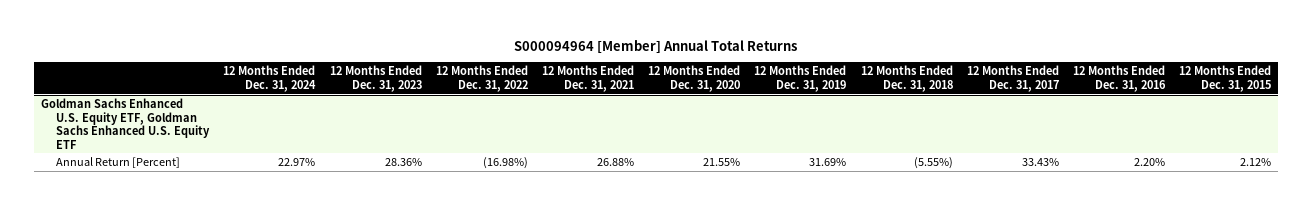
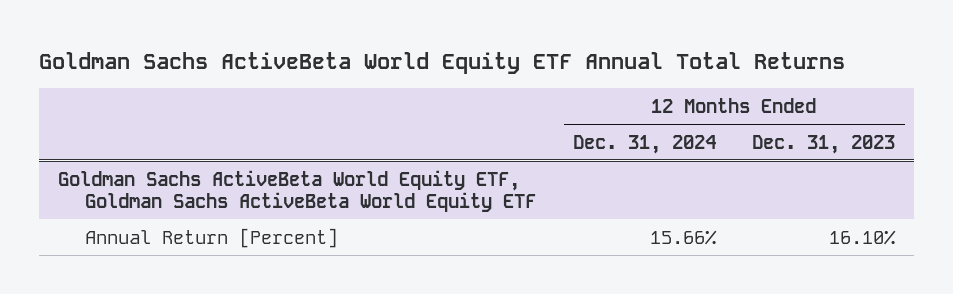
- S000094964 [Member] Annual Total Returns
+ Goldman Sachs ActiveBeta World Equity ETF Annual Total Returns
- | 12 Months Ended Dec. 31, 2024 | 12 Months Ended Dec. 31, 2023 | 12 Months Ended Dec. 31, 2022 | 12 Months Ended Dec. 31, 2021 | 12 Months Ended Dec. 31, 2020 | 12 Months Ended Dec. 31, 2019 | 12 Months Ended Dec. 31, 2018 | 12 Months Ended Dec. 31, 2017 | 12 Months Ended Dec. 31, 2016 | 12 Months Ended Dec. 31, 2015
+ | 12 Months Ended Dec. 31, 2024 | 12 Months Ended Dec. 31, 2023
- Goldman Sachs Enhanced U.S. Equity ETF, Goldman Sachs Enhanced U.S. Equity ETF
- Annual Return [Percent] | 22.97% | 28.36% | (16.98%) | 26.88% | 21.55% | 31.69% | (5.55%) | 33.43% | 2.20% | 2.12%
+ Goldman Sachs ActiveBeta World Equity ETF, Goldman Sachs ActiveBeta World Equity ETF
+ Annual Return [Percent] | 15.66% | 16.10%

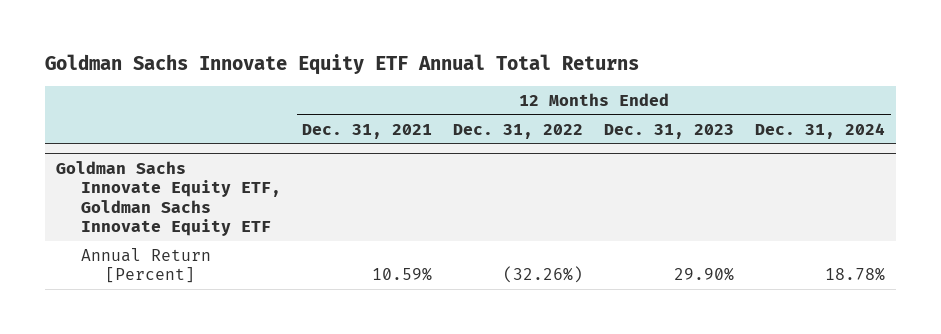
- Goldman Sachs ActiveBeta World Equity ETF Annual Total Returns
+ Goldman Sachs Innovate Equity ETF Annual Total Returns
- | 12 Months Ended Dec. 31, 2024 | 12 Months Ended Dec. 31, 2023
+ | 12 Months Ended Dec. 31, 2021 | 12 Months Ended Dec. 31, 2022 | 12 Months Ended Dec. 31, 2023 | 12 Months Ended Dec. 31, 2024
- Goldman Sachs ActiveBeta World Equity ETF, Goldman Sachs ActiveBeta World Equity ETF
- Annual Return [Percent] | 15.66% | 16.10%
+ Goldman Sachs Innovate Equity ETF, Goldman Sachs Innovate Equity ETF
+ Annual Return [Percent] | 10.59% | (32.26%) | 29.90% | 18.78%

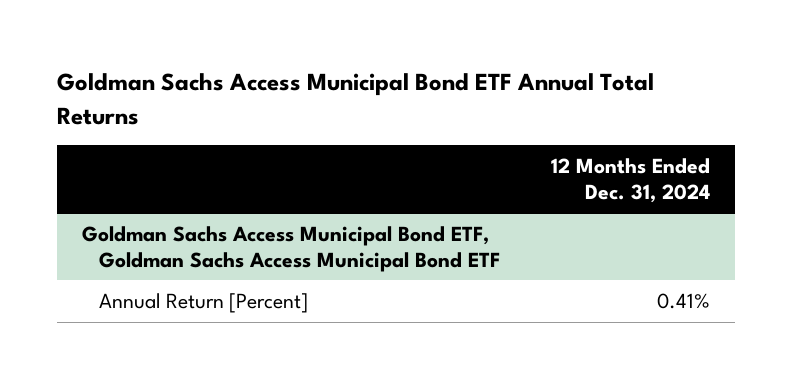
- Goldman Sachs Innovate Equity ETF Annual Total Returns
+ Goldman Sachs Access Municipal Bond ETF Annual Total Returns
- | 12 Months Ended Dec. 31, 2021 | 12 Months Ended Dec. 31, 2022 | 12 Months Ended Dec. 31, 2023 | 12 Months Ended Dec. 31, 2024
+ | 12 Months Ended Dec. 31, 2024
- Goldman Sachs Innovate Equity ETF, Goldman Sachs Innovate Equity ETF
- Annual Return [Percent] | 10.59% | (32.26%) | 29.90% | 18.78%
+ Goldman Sachs Access Municipal Bond ETF, Goldman Sachs Access Municipal Bond ETF
+ Annual Return [Percent] | 0.41%

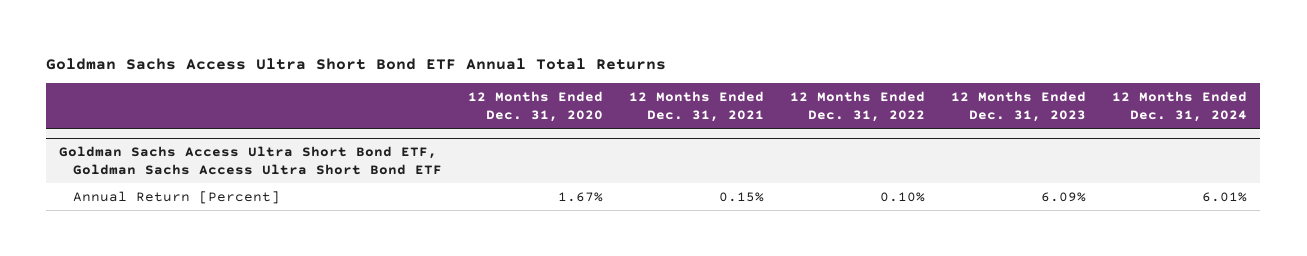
- Goldman Sachs Access Municipal Bond ETF Annual Total Returns
+ Goldman Sachs Access Ultra Short Bond ETF Annual Total Returns
- | 12 Months Ended Dec. 31, 2024
+ | 12 Months Ended Dec. 31, 2020 | 12 Months Ended Dec. 31, 2021 | 12 Months Ended Dec. 31, 2022 | 12 Months Ended Dec. 31, 2023 | 12 Months Ended Dec. 31, 2024
- Goldman Sachs Access Municipal Bond ETF, Goldman Sachs Access Municipal Bond ETF
- Annual Return [Percent] | 0.41%
+ Goldman Sachs Access Ultra Short Bond ETF, Goldman Sachs Access Ultra Short Bond ETF
+ Annual Return [Percent] | 1.67% | 0.15% | 0.10% | 6.09% | 6.01%

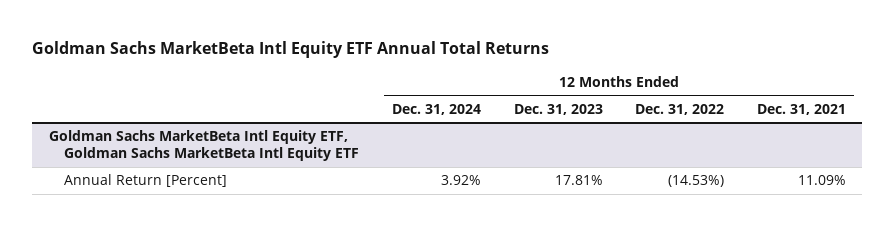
- Goldman Sachs Access Ultra Short Bond ETF Annual Total Returns
+ Goldman Sachs MarketBeta Intl Equity ETF Annual Total Returns
- | 12 Months Ended Dec. 31, 2020 | 12 Months Ended Dec. 31, 2021 | 12 Months Ended Dec. 31, 2022 | 12 Months Ended Dec. 31, 2023 | 12 Months Ended Dec. 31, 2024
+ | 12 Months Ended Dec. 31, 2024 | 12 Months Ended Dec. 31, 2023 | 12 Months Ended Dec. 31, 2022 | 12 Months Ended Dec. 31, 2021
- Goldman Sachs Access Ultra Short Bond ETF, Goldman Sachs Access Ultra Short Bond ETF
- Annual Return [Percent] | 1.67% | 0.15% | 0.10% | 6.09% | 6.01%
+ Goldman Sachs MarketBeta Intl Equity ETF, Goldman Sachs MarketBeta Intl Equity ETF
+ Annual Return [Percent] | 3.92% | 17.81% | (14.53%) | 11.09%

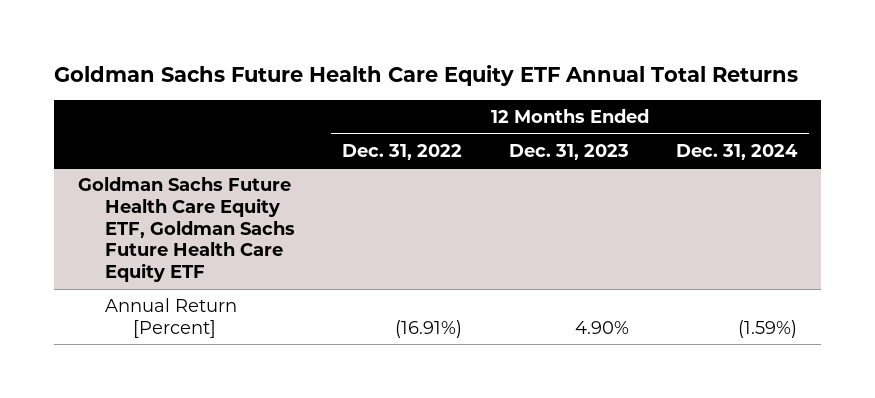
- Goldman Sachs MarketBeta Intl Equity ETF Annual Total Returns
+ Goldman Sachs Future Health Care Equity ETF Annual Total Returns
- | 12 Months Ended Dec. 31, 2024 | 12 Months Ended Dec. 31, 2023 | 12 Months Ended Dec. 31, 2022 | 12 Months Ended Dec. 31, 2021
+ | 12 Months Ended Dec. 31, 2022 | 12 Months Ended Dec. 31, 2023 | 12 Months Ended Dec. 31, 2024
- Goldman Sachs MarketBeta Intl Equity ETF, Goldman Sachs MarketBeta Intl Equity ETF
- Annual Return [Percent] | 3.92% | 17.81% | (14.53%) | 11.09%
+ Goldman Sachs Future Health Care Equity ETF, Goldman Sachs Future Health Care Equity ETF
+ Annual Return [Percent] | (16.91%) | 4.90% | (1.59%)

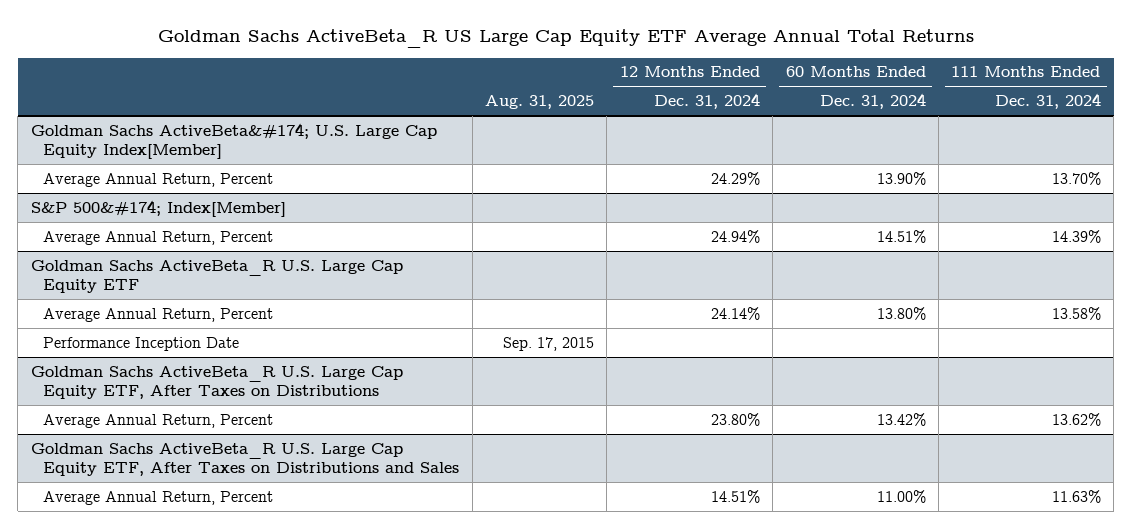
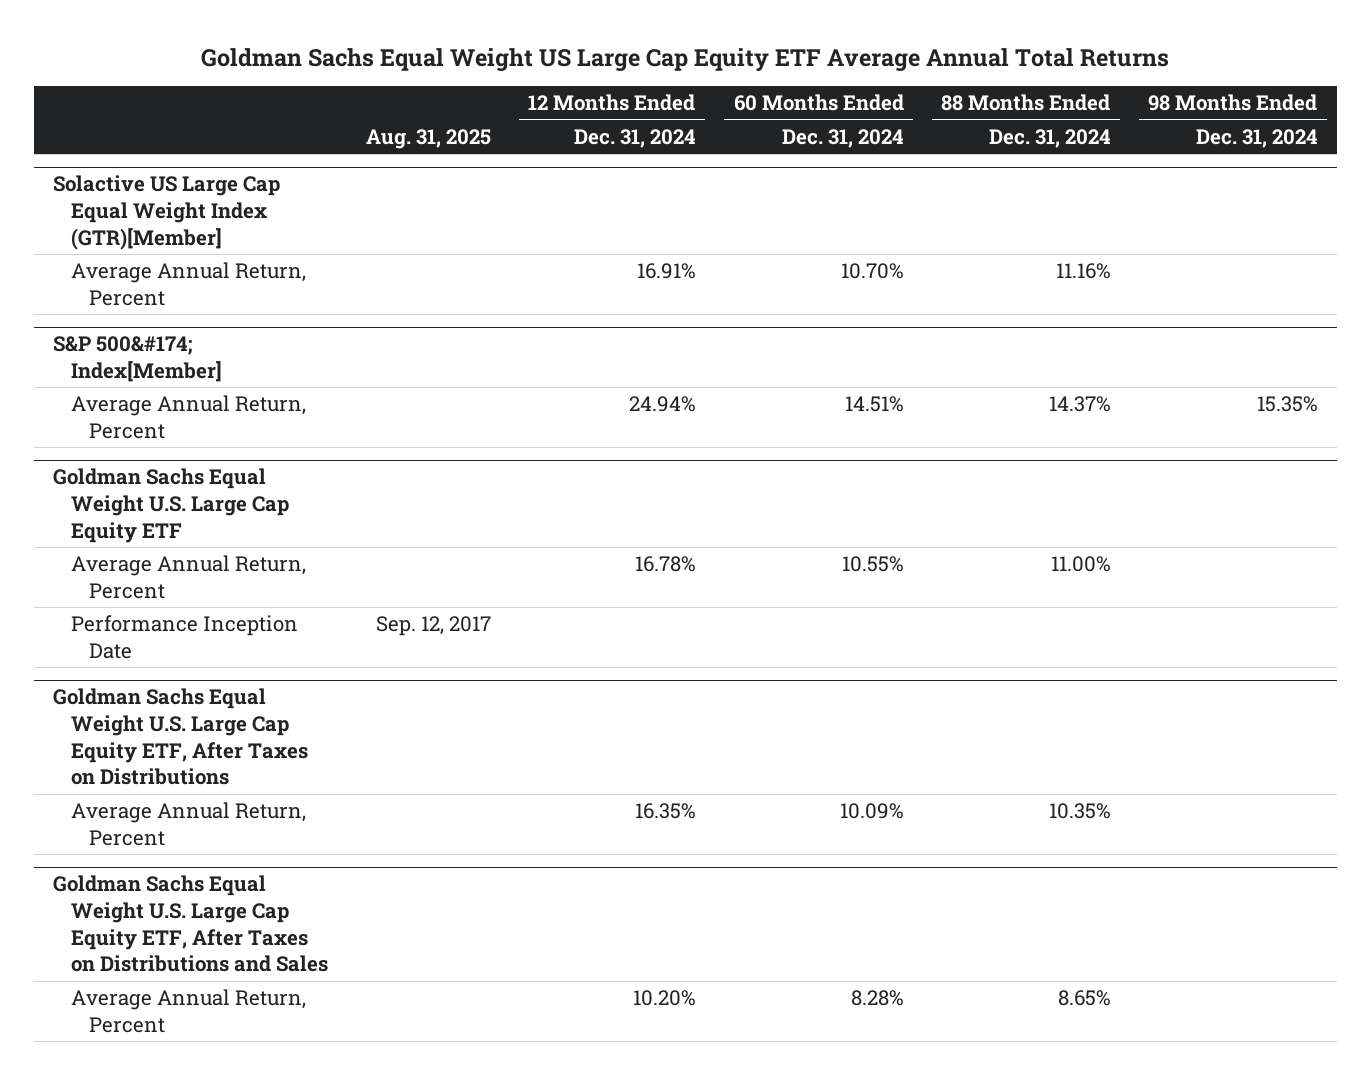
- Goldman Sachs ActiveBeta_R US Large Cap Equity ETF Average Annual Total Returns
+ Goldman Sachs Equal Weight US Large Cap Equity ETF Average Annual Total Returns
- | Aug. 31, 2025 | 12 Months Ended Dec. 31, 2024 | 60 Months Ended Dec. 31, 2024 | 111 Months Ended Dec. 31, 2024
+ | Aug. 31, 2025 | 12 Months Ended Dec. 31, 2024 | 60 Months Ended Dec. 31, 2024 | 88 Months Ended Dec. 31, 2024 | 98 Months Ended Dec. 31, 2024
- Goldman Sachs ActiveBeta&#174; U.S. Large Cap Equity Index[Member]
- Average Annual Return, Percent | | 24.29% | 13.90% | 13.70%
+ Solactive US Large Cap Equal Weight Index (GTR)[Member]
+ Average Annual Return, Percent | | 16.91% | 10.70% | 11.16% |
- Goldman Sachs ActiveBeta_R U.S. Large Cap Equity ETF
- Average Annual Return, Percent | | 24.14% | 13.80% | 13.58%
- Performance Inception Date | Sep. 17, 2015 | | |
- Goldman Sachs ActiveBeta_R U.S. Large Cap Equity ETF, After Taxes on Distributions
- Average Annual Return, Percent | | 23.80% | 13.42% | 13.62%
- Goldman Sachs ActiveBeta_R U.S. Large Cap Equity ETF, After Taxes on Distributions and Sales
- Average Annual Return, Percent | | 14.51% | 11.00% | 11.63%
+ Goldman Sachs Equal Weight U.S. Large Cap Equity ETF
+ Average Annual Return, Percent | | 16.78% | 10.55% | 11.00% |
+ Performance Inception Date | Sep. 12, 2017 | | | |
+ Goldman Sachs Equal Weight U.S. Large Cap Equity ETF, After Taxes on Distributions
+ Average Annual Return, Percent | | 16.35% | 10.09% | 10.35% |
+ Goldman Sachs Equal Weight U.S. Large Cap Equity ETF, After Taxes on Distributions and Sales
+ Average Annual Return, Percent | | 10.20% | 8.28% | 8.65% |

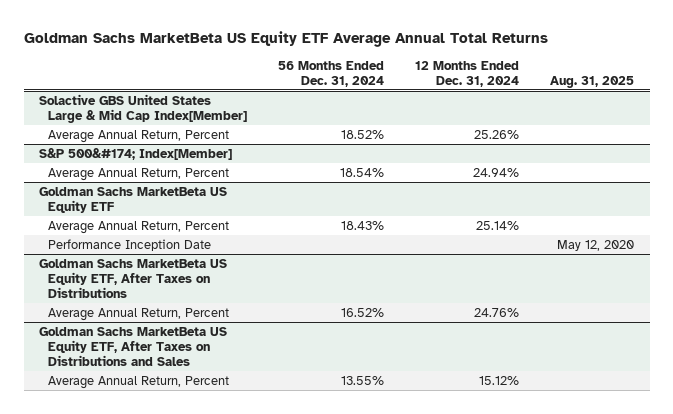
- Goldman Sachs Equal Weight US Large Cap Equity ETF Average Annual Total Returns
+ Goldman Sachs MarketBeta US Equity ETF Average Annual Total Returns
- | Aug. 31, 2025 | 12 Months Ended Dec. 31, 2024 | 60 Months Ended Dec. 31, 2024 | 88 Months Ended Dec. 31, 2024 | 98 Months Ended Dec. 31, 2024
+ | 56 Months Ended Dec. 31, 2024 | 12 Months Ended Dec. 31, 2024 | Aug. 31, 2025
- Solactive US Large Cap Equal Weight Index (GTR)[Member]
- Average Annual Return, Percent | | 16.91% | 10.70% | 11.16% |
+ Solactive GBS United States Large & Mid Cap Index[Member]
+ Average Annual Return, Percent | 18.52% | 25.26% |
- Goldman Sachs Equal Weight U.S. Large Cap Equity ETF
- Average Annual Return, Percent | | 16.78% | 10.55% | 11.00% |
- Performance Inception Date | Sep. 12, 2017 | | | |
- Goldman Sachs Equal Weight U.S. Large Cap Equity ETF, After Taxes on Distributions
- Average Annual Return, Percent | | 16.35% | 10.09% | 10.35% |
- Goldman Sachs Equal Weight U.S. Large Cap Equity ETF, After Taxes on Distributions and Sales
- Average Annual Return, Percent | | 10.20% | 8.28% | 8.65% |
+ Goldman Sachs MarketBeta US Equity ETF
+ Average Annual Return, Percent | 18.43% | 25.14% |
+ Performance Inception Date | | | May 12, 2020
+ Goldman Sachs MarketBeta US Equity ETF, After Taxes on Distributions
+ Average Annual Return, Percent | 16.52% | 24.76% |
+ Goldman Sachs MarketBeta US Equity ETF, After Taxes on Distributions and Sales
+ Average Annual Return, Percent | 13.55% | 15.12% |

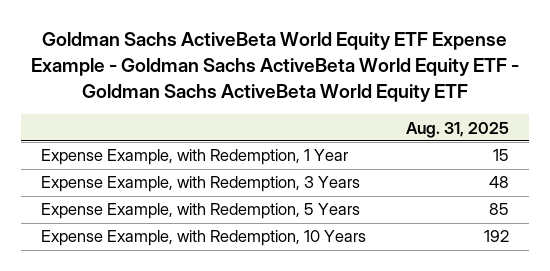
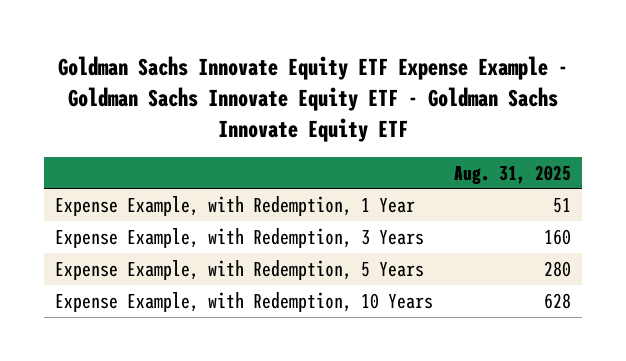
- Goldman Sachs ActiveBeta World Equity ETF Expense Example - Goldman Sachs ActiveBeta World Equity ETF - Goldman Sachs ActiveBeta World Equity ETF
+ Goldman Sachs Innovate Equity ETF Expense Example - Goldman Sachs Innovate Equity ETF - Goldman Sachs Innovate Equity ETF
- Expense Example, with Redemption, 1 Year | 15
- Expense Example, with Redemption, 3 Years | 48
- Expense Example, with Redemption, 5 Years | 85
- Expense Example, with Redemption, 10 Years | 192
+ Expense Example, with Redemption, 1 Year | 51
+ Expense Example, with Redemption, 3 Years | 160
+ Expense Example, with Redemption, 5 Years | 280
+ Expense Example, with Redemption, 10 Years | 628

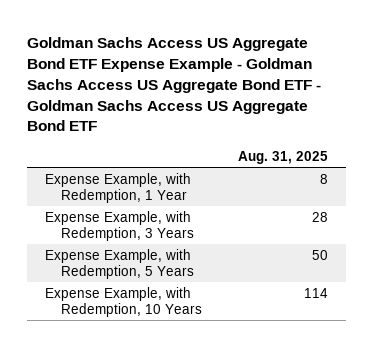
- Goldman Sachs Innovate Equity ETF Expense Example - Goldman Sachs Innovate Equity ETF - Goldman Sachs Innovate Equity ETF
+ Goldman Sachs Access US Aggregate Bond ETF Expense Example - Goldman Sachs Access US Aggregate Bond ETF - Goldman Sachs Access US Aggregate Bond ETF
- Expense Example, with Redemption, 1 Year | 51
- Expense Example, with Redemption, 3 Years | 160
- Expense Example, with Redemption, 5 Years | 280
- Expense Example, with Redemption, 10 Years | 628
+ Expense Example, with Redemption, 1 Year | 8
+ Expense Example, with Redemption, 3 Years | 28
+ Expense Example, with Redemption, 5 Years | 50
+ Expense Example, with Redemption, 10 Years | 114

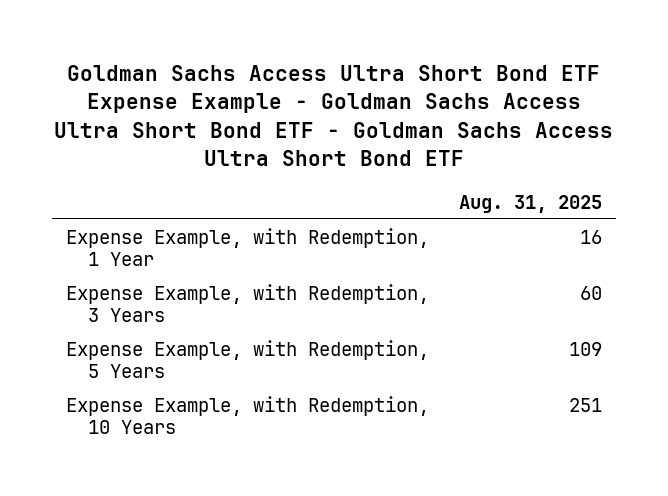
- Goldman Sachs Access US Aggregate Bond ETF Expense Example - Goldman Sachs Access US Aggregate Bond ETF - Goldman Sachs Access US Aggregate Bond ETF
+ Goldman Sachs Access Ultra Short Bond ETF Expense Example - Goldman Sachs Access Ultra Short Bond ETF - Goldman Sachs Access Ultra Short Bond ETF
- Expense Example, with Redemption, 1 Year | 8
- Expense Example, with Redemption, 3 Years | 28
- Expense Example, with Redemption, 5 Years | 50
- Expense Example, with Redemption, 10 Years | 114
+ Expense Example, with Redemption, 1 Year | 16
+ Expense Example, with Redemption, 3 Years | 60
+ Expense Example, with Redemption, 5 Years | 109
+ Expense Example, with Redemption, 10 Years | 251

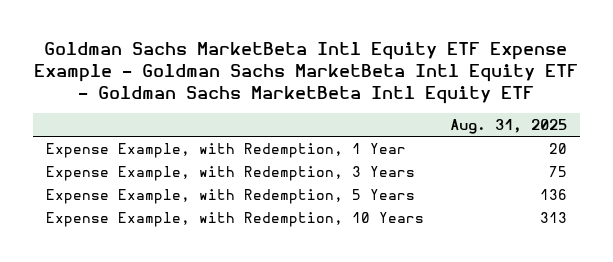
- Goldman Sachs Access Ultra Short Bond ETF Expense Example - Goldman Sachs Access Ultra Short Bond ETF - Goldman Sachs Access Ultra Short Bond ETF
+ Goldman Sachs MarketBeta Intl Equity ETF Expense Example - Goldman Sachs MarketBeta Intl Equity ETF - Goldman Sachs MarketBeta Intl Equity ETF
- Expense Example, with Redemption, 1 Year | 16
- Expense Example, with Redemption, 3 Years | 60
- Expense Example, with Redemption, 5 Years | 109
- Expense Example, with Redemption, 10 Years | 251
+ Expense Example, with Redemption, 1 Year | 20
+ Expense Example, with Redemption, 3 Years | 75
+ Expense Example, with Redemption, 5 Years | 136
+ Expense Example, with Redemption, 10 Years | 313

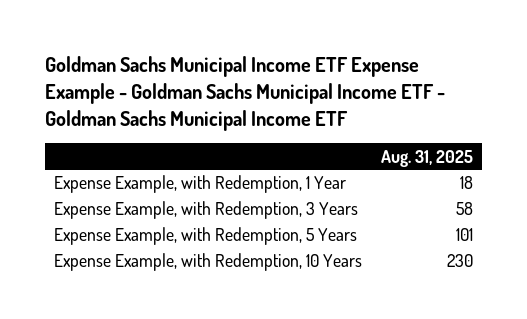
- Goldman Sachs MarketBeta Intl Equity ETF Expense Example - Goldman Sachs MarketBeta Intl Equity ETF - Goldman Sachs MarketBeta Intl Equity ETF
+ Goldman Sachs Municipal Income ETF Expense Example - Goldman Sachs Municipal Income ETF - Goldman Sachs Municipal Income ETF
- Expense Example, with Redemption, 1 Year | 20
- Expense Example, with Redemption, 3 Years | 75
- Expense Example, with Redemption, 5 Years | 136
- Expense Example, with Redemption, 10 Years | 313
+ Expense Example, with Redemption, 1 Year | 18
+ Expense Example, with Redemption, 3 Years | 58
+ Expense Example, with Redemption, 5 Years | 101
+ Expense Example, with Redemption, 10 Years | 230

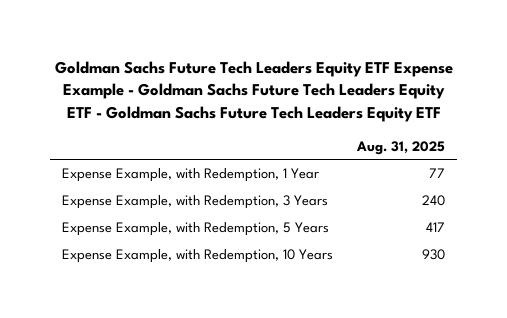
- Goldman Sachs Municipal Income ETF Expense Example - Goldman Sachs Municipal Income ETF - Goldman Sachs Municipal Income ETF
+ Goldman Sachs Future Tech Leaders Equity ETF Expense Example - Goldman Sachs Future Tech Leaders Equity ETF - Goldman Sachs Future Tech Leaders Equity ETF
- Expense Example, with Redemption, 1 Year | 18
- Expense Example, with Redemption, 3 Years | 58
- Expense Example, with Redemption, 5 Years | 101
- Expense Example, with Redemption, 10 Years | 230
+ Expense Example, with Redemption, 1 Year | 77
+ Expense Example, with Redemption, 3 Years | 240
+ Expense Example, with Redemption, 5 Years | 417
+ Expense Example, with Redemption, 10 Years | 930

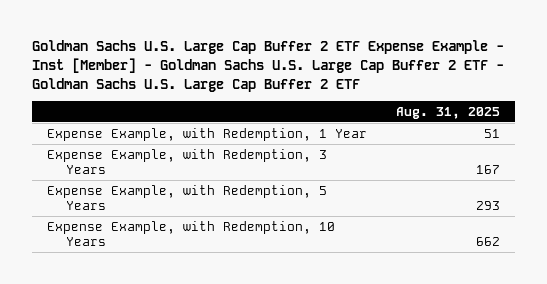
- Goldman Sachs Future Tech Leaders Equity ETF Expense Example - Goldman Sachs Future Tech Leaders Equity ETF - Goldman Sachs Future Tech Leaders Equity ETF
+ Goldman Sachs U.S. Large Cap Buffer 2 ETF Expense Example - Inst [Member] - Goldman Sachs U.S. Large Cap Buffer 2 ETF - Goldman Sachs U.S. Large Cap Buffer 2 ETF
- Expense Example, with Redemption, 1 Year | 77
- Expense Example, with Redemption, 3 Years | 240
- Expense Example, with Redemption, 5 Years | 417
- Expense Example, with Redemption, 10 Years | 930
+ Expense Example, with Redemption, 1 Year | 51
+ Expense Example, with Redemption, 3 Years | 167
+ Expense Example, with Redemption, 5 Years | 293
+ Expense Example, with Redemption, 10 Years | 662

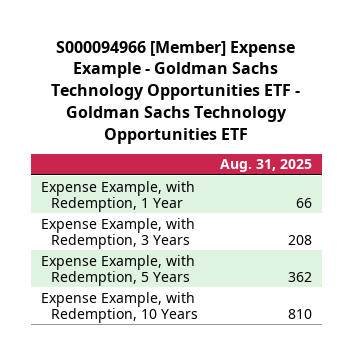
- Goldman Sachs U.S. Large Cap Buffer 2 ETF Expense Example - Inst [Member] - Goldman Sachs U.S. Large Cap Buffer 2 ETF - Goldman Sachs U.S. Large Cap Buffer 2 ETF
+ S000094966 [Member] Expense Example - Goldman Sachs Technology Opportunities ETF - Goldman Sachs Technology Opportunities ETF
- Expense Example, with Redemption, 1 Year | 51
- Expense Example, with Redemption, 3 Years | 167
- Expense Example, with Redemption, 5 Years | 293
- Expense Example, with Redemption, 10 Years | 662
+ Expense Example, with Redemption, 1 Year | 66
+ Expense Example, with Redemption, 3 Years | 208
+ Expense Example, with Redemption, 5 Years | 362
+ Expense Example, with Redemption, 10 Years | 810

